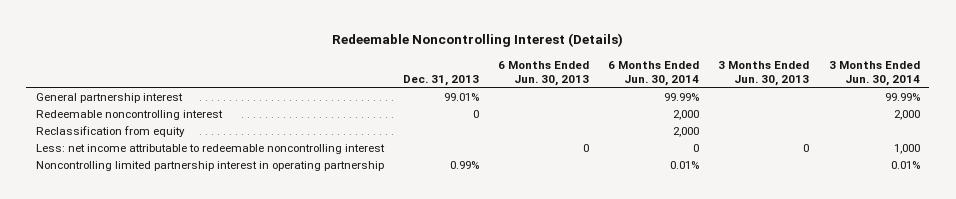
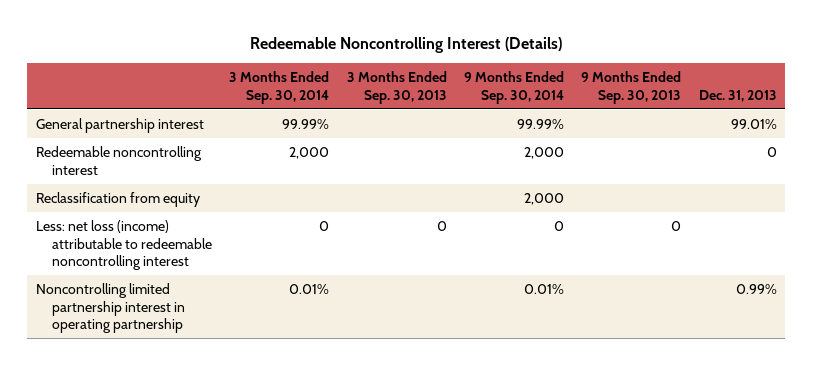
- | Dec. 31, 2013 | 6 Months Ended Jun. 30, 2013 | 6 Months Ended Jun. 30, 2014 | 3 Months Ended Jun. 30, 2013 | 3 Months Ended Jun. 30, 2014
+ | 3 Months Ended Sep. 30, 2014 | 3 Months Ended Sep. 30, 2013 | 9 Months Ended Sep. 30, 2014 | 9 Months Ended Sep. 30, 2013 | Dec. 31, 2013
- Less: net income attributable to redeemable noncontrolling interest | | 0 | 0 | 0 | 1,000
+ Less: net loss (income) attributable to redeemable noncontrolling interest | 0 | 0 | 0 | 0 |

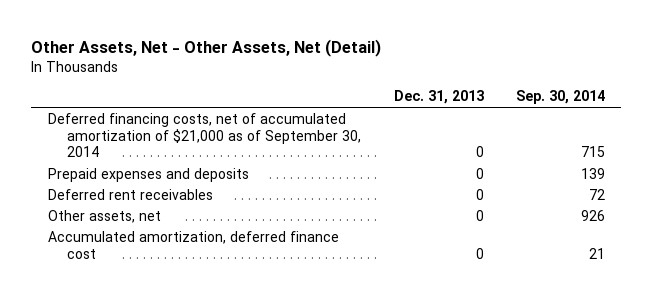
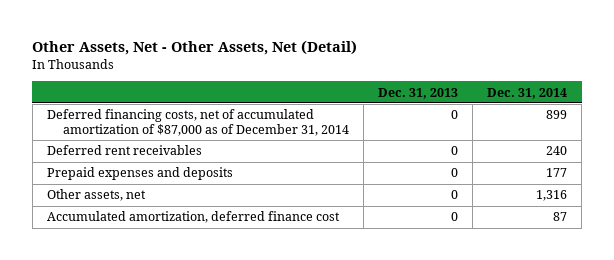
- | Dec. 31, 2013 | Sep. 30, 2014
+ | Dec. 31, 2013 | Dec. 31, 2014
- Deferred financing costs, net of accumulated amortization of $21,000 as of September 30, 2014 | 0 | 715
+ Deferred financing costs, net of accumulated amortization of $87,000 as of December 31, 2014 | 0 | 899
moved down: Prepaid expenses and deposits | 0 | 177

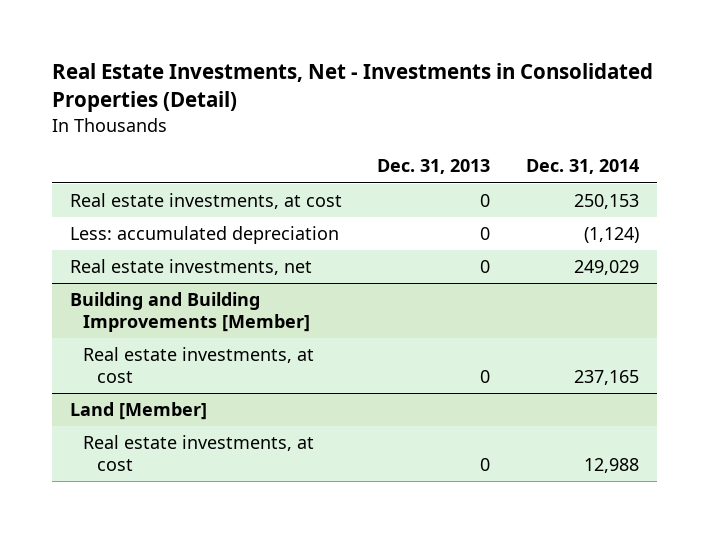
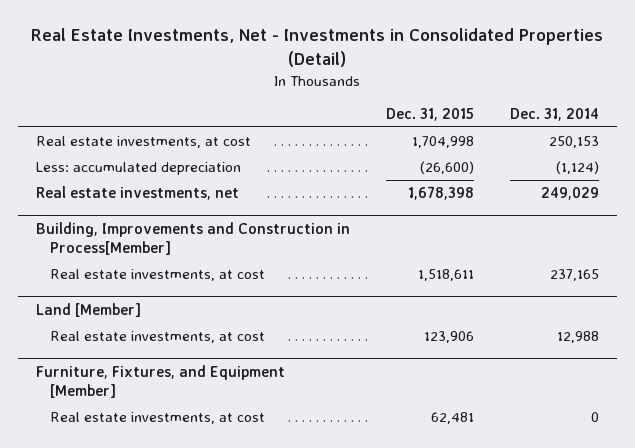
- | Dec. 31, 2013 | Dec. 31, 2014
+ | Dec. 31, 2015 | Dec. 31, 2014
- Building and Building Improvements [Member]
+ Building, Improvements and Construction in Process[Member]
+ Furniture, Fixtures, and Equipment [Member]
+ Real estate investments, at cost | 62,481 | 0

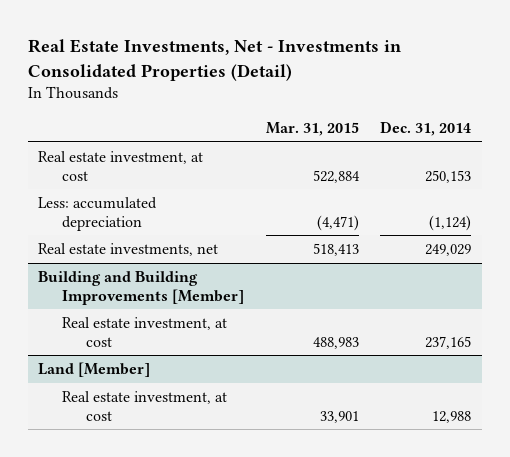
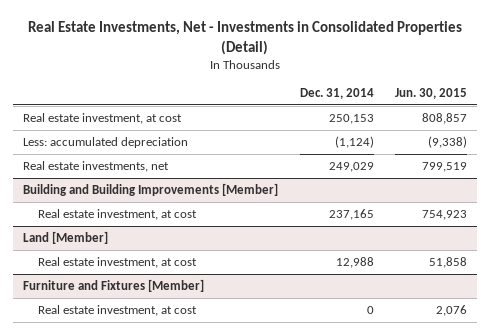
- | Mar. 31, 2015 | Dec. 31, 2014
+ | Dec. 31, 2014 | Jun. 30, 2015
+ Furniture and Fixtures [Member]
+ Real estate investment, at cost | 0 | 2,076

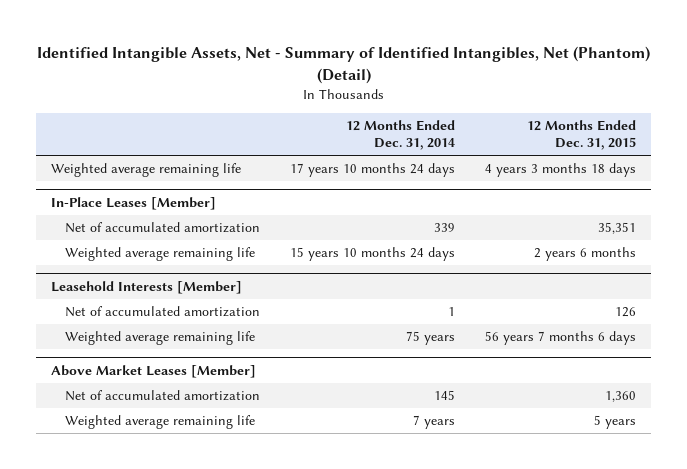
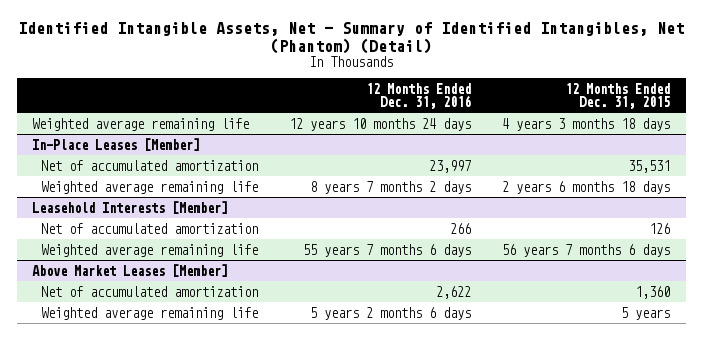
- | 12 Months Ended Dec. 31, 2014 | 12 Months Ended Dec. 31, 2015
+ | 12 Months Ended Dec. 31, 2016 | 12 Months Ended Dec. 31, 2015
@ In-Place Leases [Member]
- Net of accumulated amortization | 339 | 35,351
- Weighted average remaining life | 15 years 10 months 24 days | 2 years 6 months
+ Net of accumulated amortization | 23,997 | 35,531
+ Weighted average remaining life | 8 years 7 months 2 days | 2 years 6 months 18 days

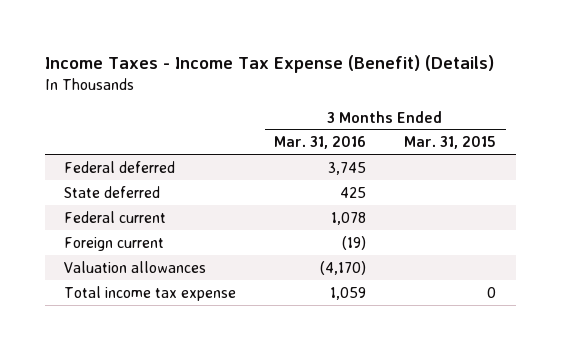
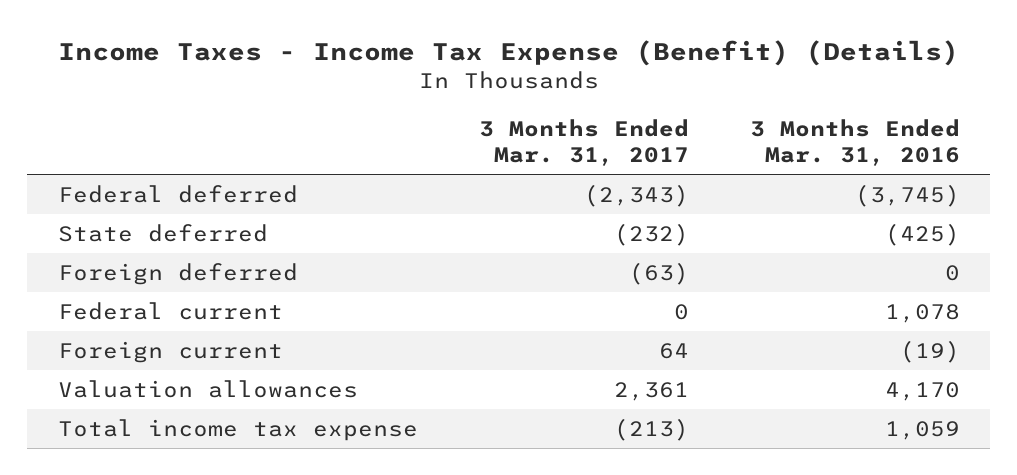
- | 3 Months Ended Mar. 31, 2016 | 3 Months Ended Mar. 31, 2015
+ | 3 Months Ended Mar. 31, 2017 | 3 Months Ended Mar. 31, 2016
- Federal deferred | 3,745 |
- State deferred | 425 |
+ Federal deferred | (2,343) | (3,745)
+ State deferred | (232) | (425)
+ Foreign deferred | (63) | 0
- Valuation allowances | (4,170) |
+ Valuation allowances | 2,361 | 4,170

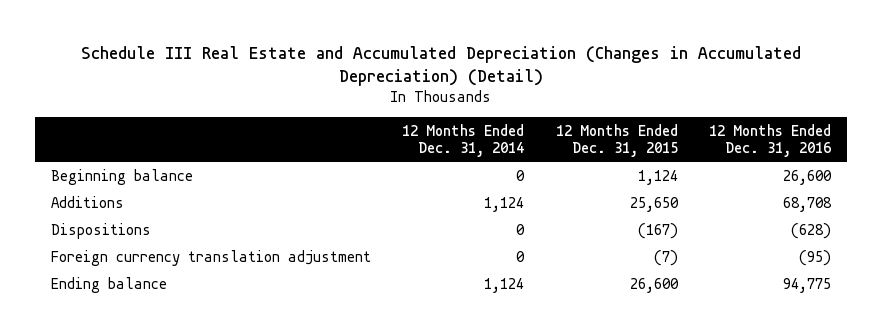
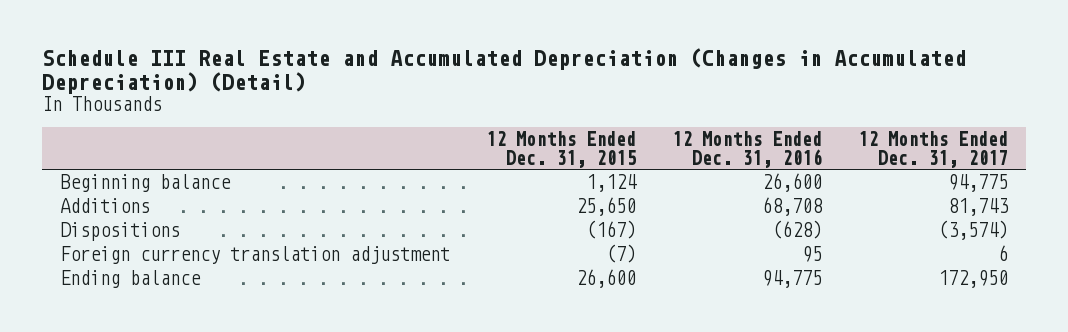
- | 12 Months Ended Dec. 31, 2014 | 12 Months Ended Dec. 31, 2015 | 12 Months Ended Dec. 31, 2016
+ | 12 Months Ended Dec. 31, 2015 | 12 Months Ended Dec. 31, 2016 | 12 Months Ended Dec. 31, 2017
- Foreign currency translation adjustment | 0 | (7) | (95)
+ Foreign currency translation adjustment | (7) | 95 | 6

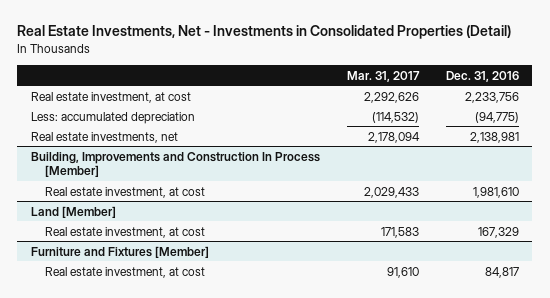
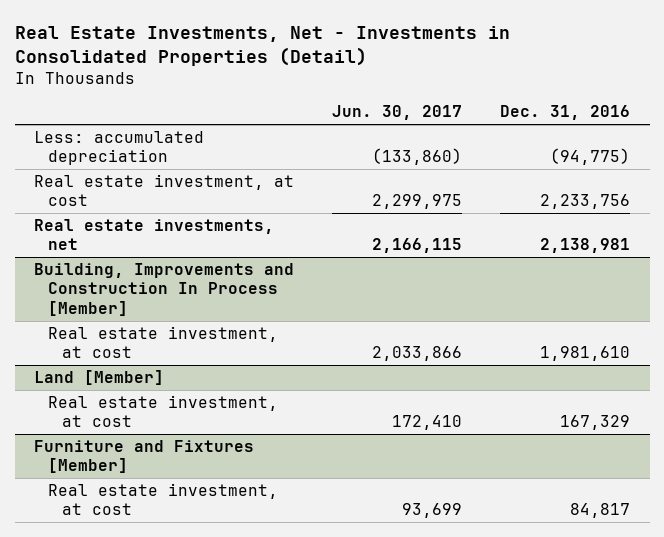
- | Mar. 31, 2017 | Dec. 31, 2016
+ | Jun. 30, 2017 | Dec. 31, 2016
moved down: Real estate investment, at cost | 2,299,975 | 2,233,756

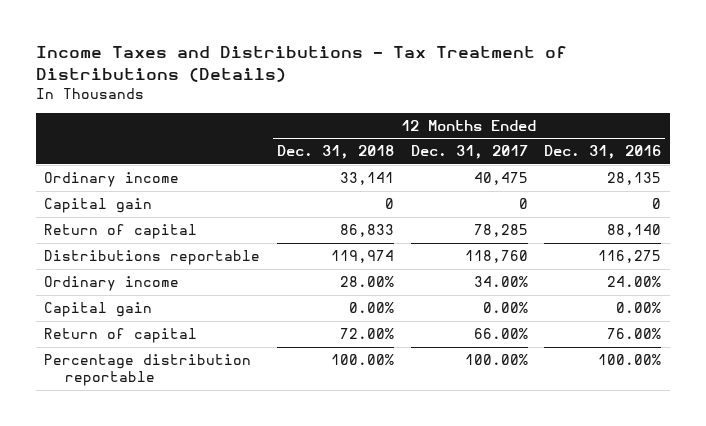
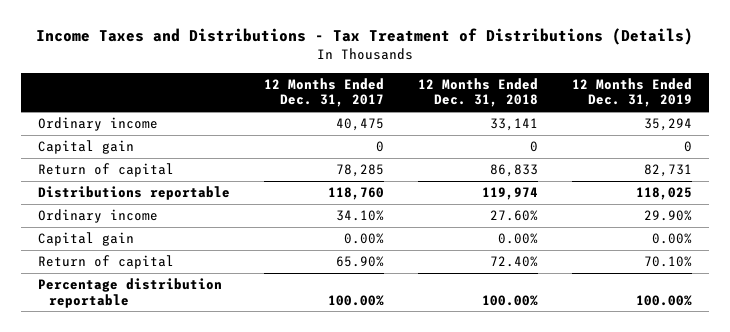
- | 12 Months Ended Dec. 31, 2018 | 12 Months Ended Dec. 31, 2017 | 12 Months Ended Dec. 31, 2016
+ | 12 Months Ended Dec. 31, 2017 | 12 Months Ended Dec. 31, 2018 | 12 Months Ended Dec. 31, 2019
- Ordinary income | 28.00% | 34.00% | 24.00%
+ Ordinary income | 34.10% | 27.60% | 29.90%
- Return of capital | 72.00% | 66.00% | 76.00%
+ Return of capital | 65.90% | 72.40% | 70.10%

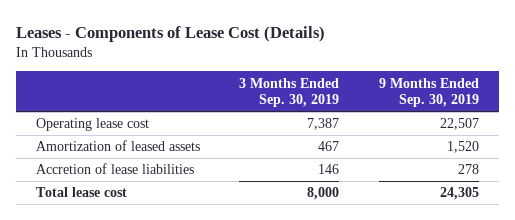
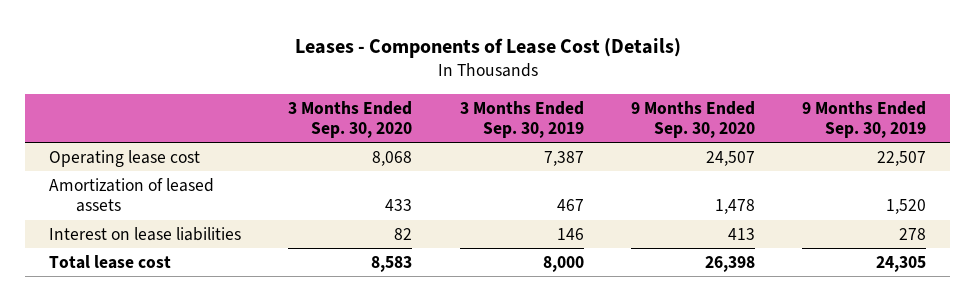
- | 3 Months Ended Sep. 30, 2019 | 9 Months Ended Sep. 30, 2019
+ | 3 Months Ended Sep. 30, 2020 | 3 Months Ended Sep. 30, 2019 | 9 Months Ended Sep. 30, 2020 | 9 Months Ended Sep. 30, 2019
- Accretion of lease liabilities | 146 | 278
+ Interest on lease liabilities | 82 | 146 | 413 | 278

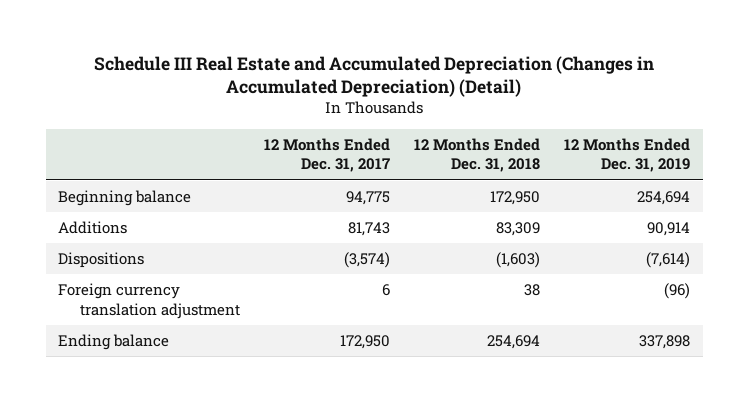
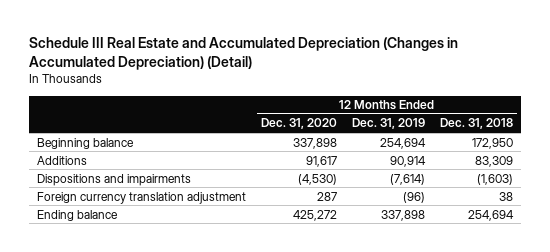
- | 12 Months Ended Dec. 31, 2017 | 12 Months Ended Dec. 31, 2018 | 12 Months Ended Dec. 31, 2019
+ | 12 Months Ended Dec. 31, 2020 | 12 Months Ended Dec. 31, 2019 | 12 Months Ended Dec. 31, 2018
- Dispositions | (3,574) | (1,603) | (7,614)
+ Dispositions and impairments | (4,530) | (7,614) | (1,603)

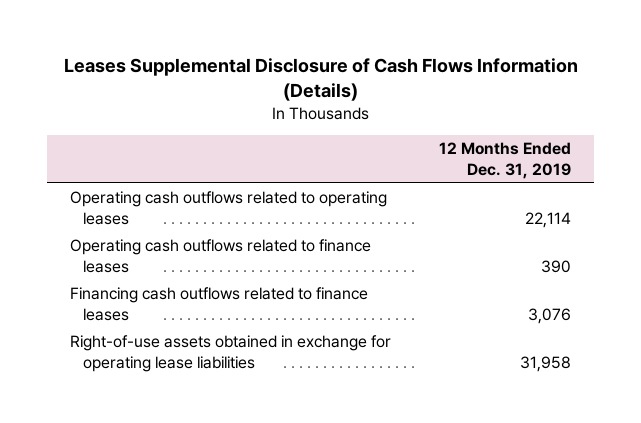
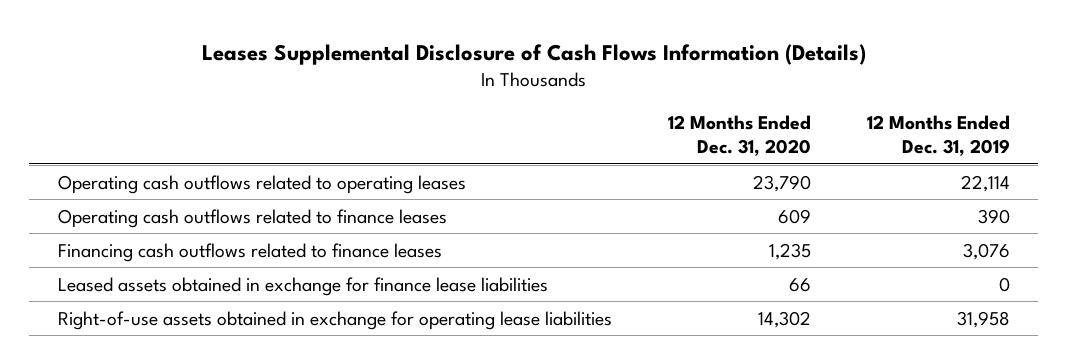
- | 12 Months Ended Dec. 31, 2019
+ | 12 Months Ended Dec. 31, 2020 | 12 Months Ended Dec. 31, 2019
+ Leased assets obtained in exchange for finance lease liabilities | 66 | 0

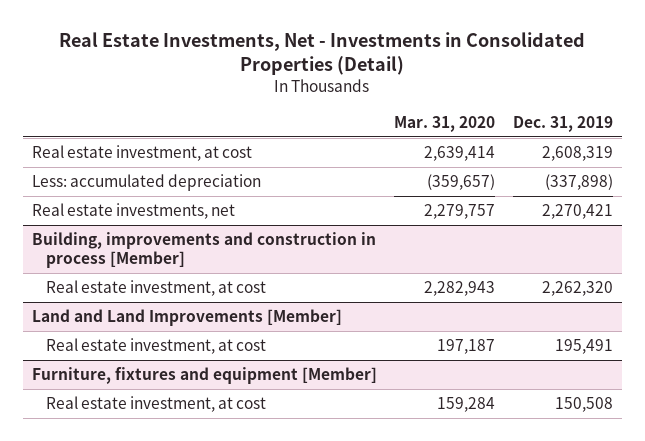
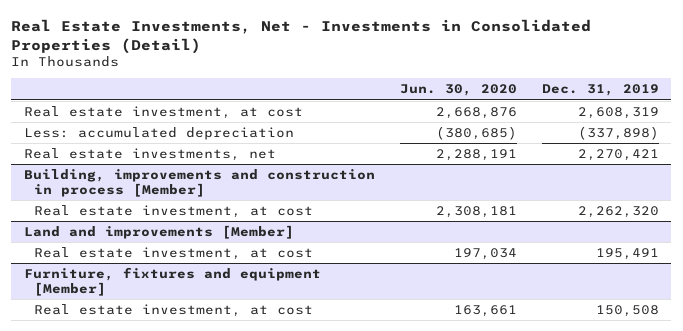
- | Mar. 31, 2020 | Dec. 31, 2019
+ | Jun. 30, 2020 | Dec. 31, 2019
- Land and Land Improvements [Member]
+ Land and improvements [Member]

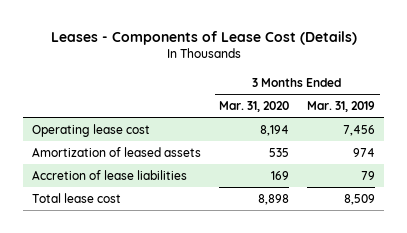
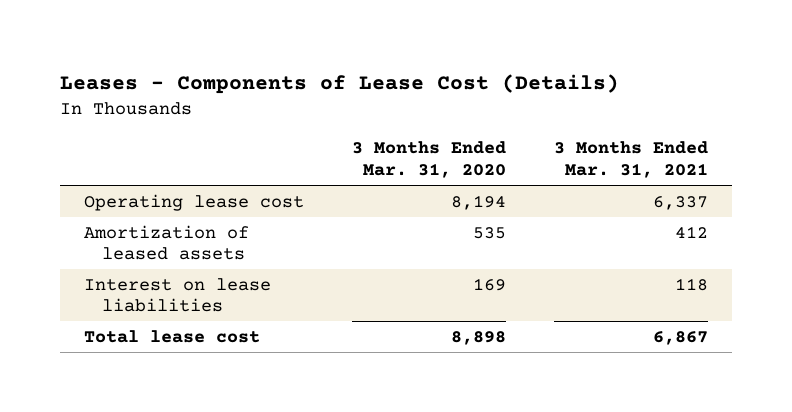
- | 3 Months Ended Mar. 31, 2020 | 3 Months Ended Mar. 31, 2019
+ | 3 Months Ended Mar. 31, 2020 | 3 Months Ended Mar. 31, 2021
- Accretion of lease liabilities | 169 | 79
+ Interest on lease liabilities | 169 | 118

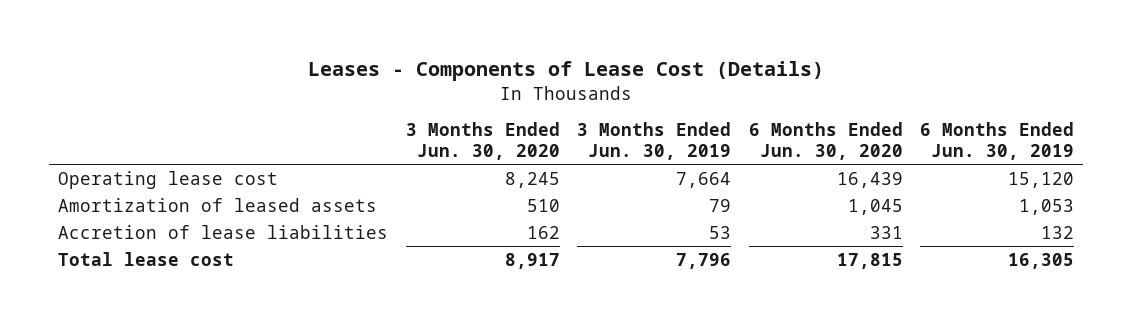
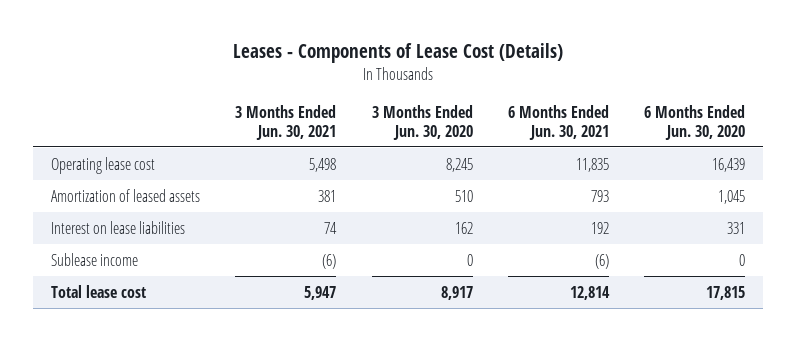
- | 3 Months Ended Jun. 30, 2020 | 3 Months Ended Jun. 30, 2019 | 6 Months Ended Jun. 30, 2020 | 6 Months Ended Jun. 30, 2019
+ | 3 Months Ended Jun. 30, 2021 | 3 Months Ended Jun. 30, 2020 | 6 Months Ended Jun. 30, 2021 | 6 Months Ended Jun. 30, 2020
- Accretion of lease liabilities | 162 | 53 | 331 | 132
+ Interest on lease liabilities | 74 | 162 | 192 | 331
+ Sublease income | (6) | 0 | (6) | 0

